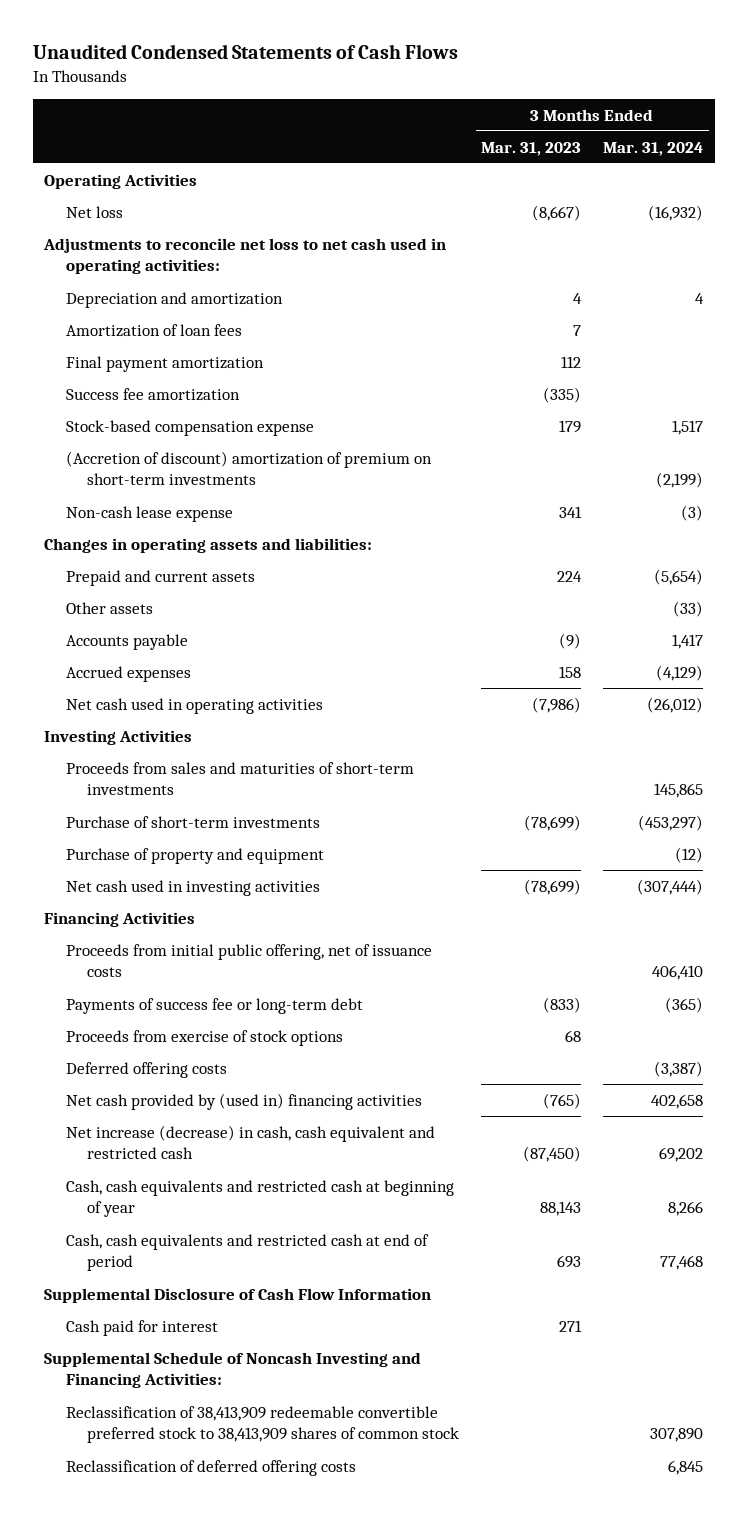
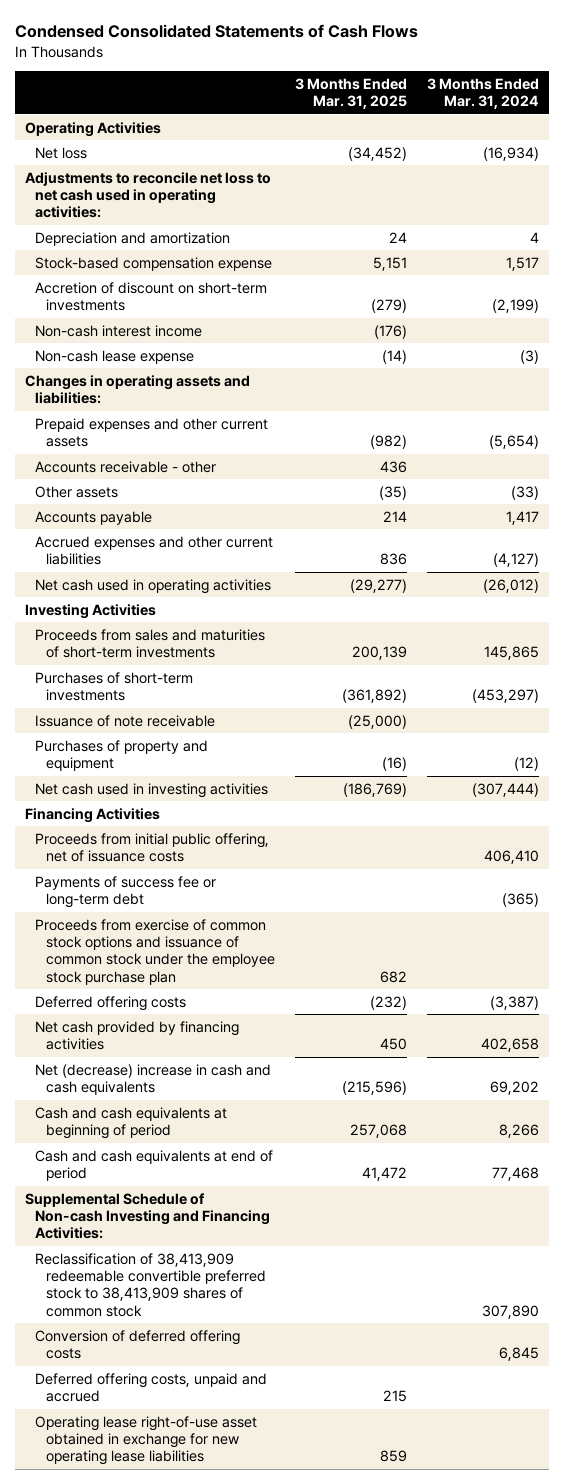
- Unaudited Condensed Statements of Cash Flows
+ Condensed Consolidated Statements of Cash Flows
- | 3 Months Ended Mar. 31, 2023 | 3 Months Ended Mar. 31, 2024
+ | 3 Months Ended Mar. 31, 2025 | 3 Months Ended Mar. 31, 2024
- Net loss | (8,667) | (16,932)
+ Net loss | (34,452) | (16,934)
- Amortization of loan fees | 7 |
- Final payment amortization | 112 |
- Success fee amortization | (335) |
- (Accretion of discount) amortization of premium on short-term investments | | (2,199)
+ Accretion of discount on short-term investments | (279) | (2,199)
+ Non-cash interest income | (176) |
- Prepaid and current assets | 224 | (5,654)
+ Prepaid expenses and other current assets | (982) | (5,654)
+ Accounts receivable - other | 436 |
- Accrued expenses | 158 | (4,129)
+ Accrued expenses and other current liabilities | 836 | (4,127)
- Purchase of short-term investments | (78,699) | (453,297)
- Purchase of property and equipment | | (12)
+ Purchases of short-term investments | (361,892) | (453,297)
+ Issuance of note receivable | (25,000) |
+ Purchases of property and equipment | (16) | (12)
- Proceeds from exercise of stock options | 68 |
+ Proceeds from exercise of common stock options and issuance of common stock under the employee stock purchase plan | 682 |
- Net cash provided by (used in) financing activities | (765) | 402,658
- Net increase (decrease) in cash, cash equivalent and restricted cash | (87,450) | 69,202
- Cash, cash equivalents and restricted cash at beginning of year | 88,143 | 8,266
- Cash, cash equivalents and restricted cash at end of period | 693 | 77,468
- Supplemental Disclosure of Cash Flow Information
- Cash paid for interest | 271 |
- Supplemental Schedule of Noncash Investing and Financing Activities:
+ Net cash provided by financing activities | 450 | 402,658
+ Net (decrease) increase in cash and cash equivalents | (215,596) | 69,202
+ Cash and cash equivalents at beginning of period | 257,068 | 8,266
+ Cash and cash equivalents at end of period | 41,472 | 77,468
+ Supplemental Schedule of Non-cash Investing and Financing Activities:
- Reclassification of deferred offering costs | | 6,845
+ Conversion of deferred offering costs | | 6,845
+ Deferred offering costs, unpaid and accrued | 215 |
+ Operating lease right-of-use asset obtained in exchange for new operating lease liabilities | 859 |

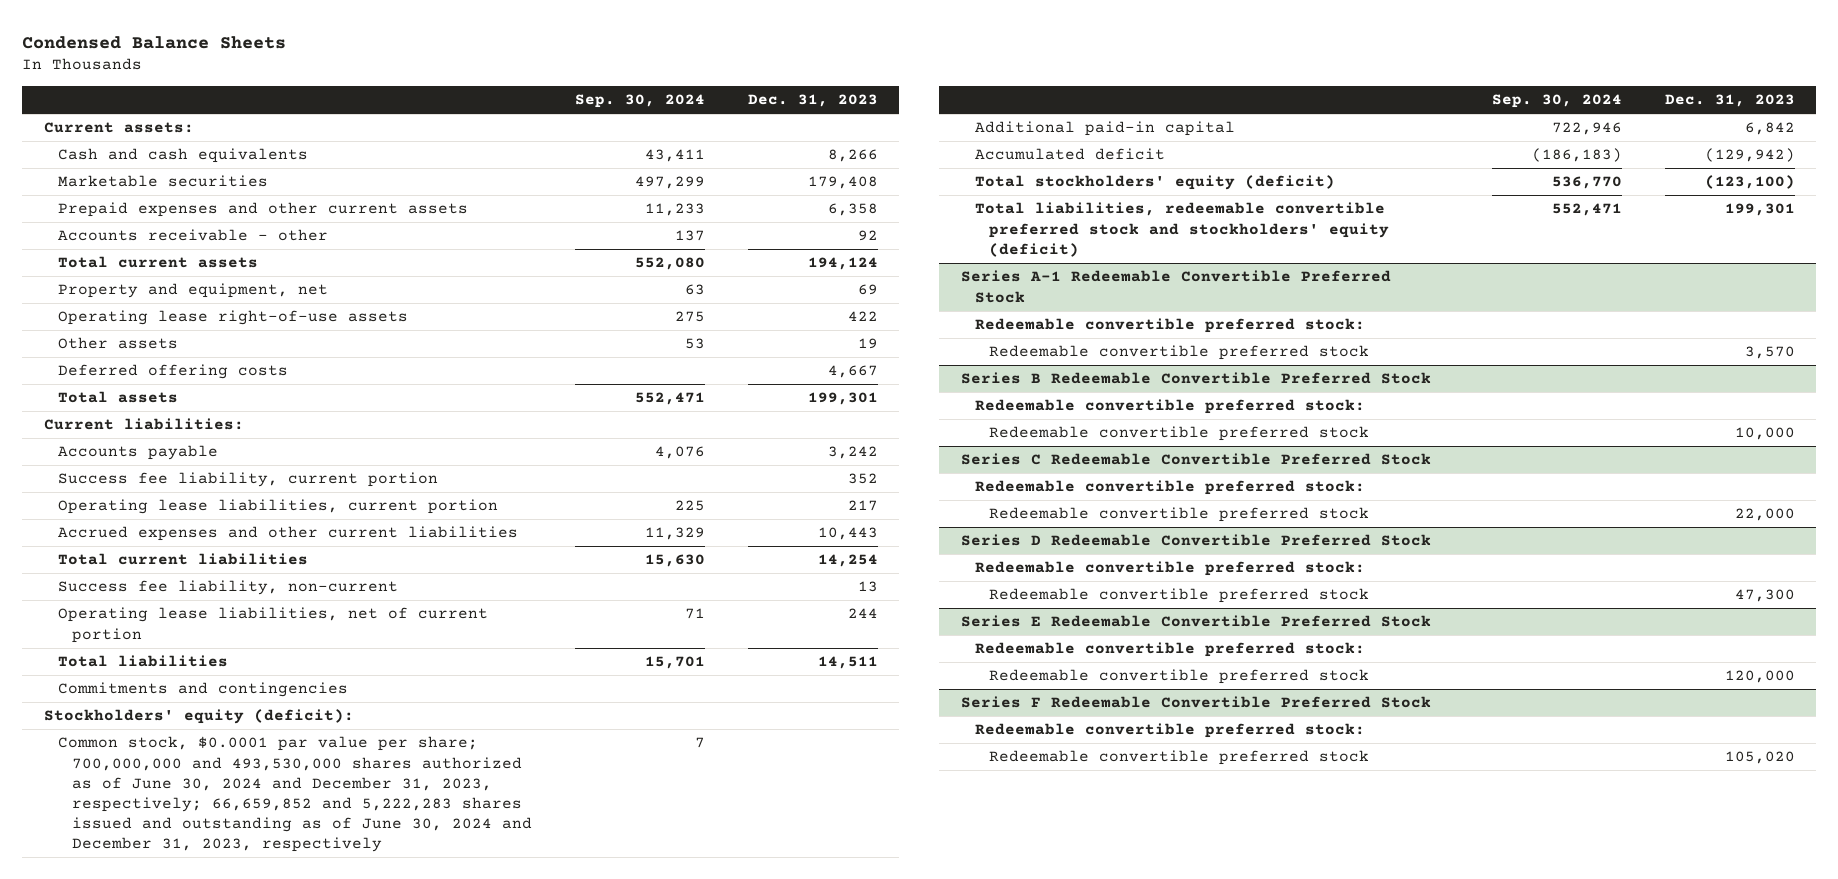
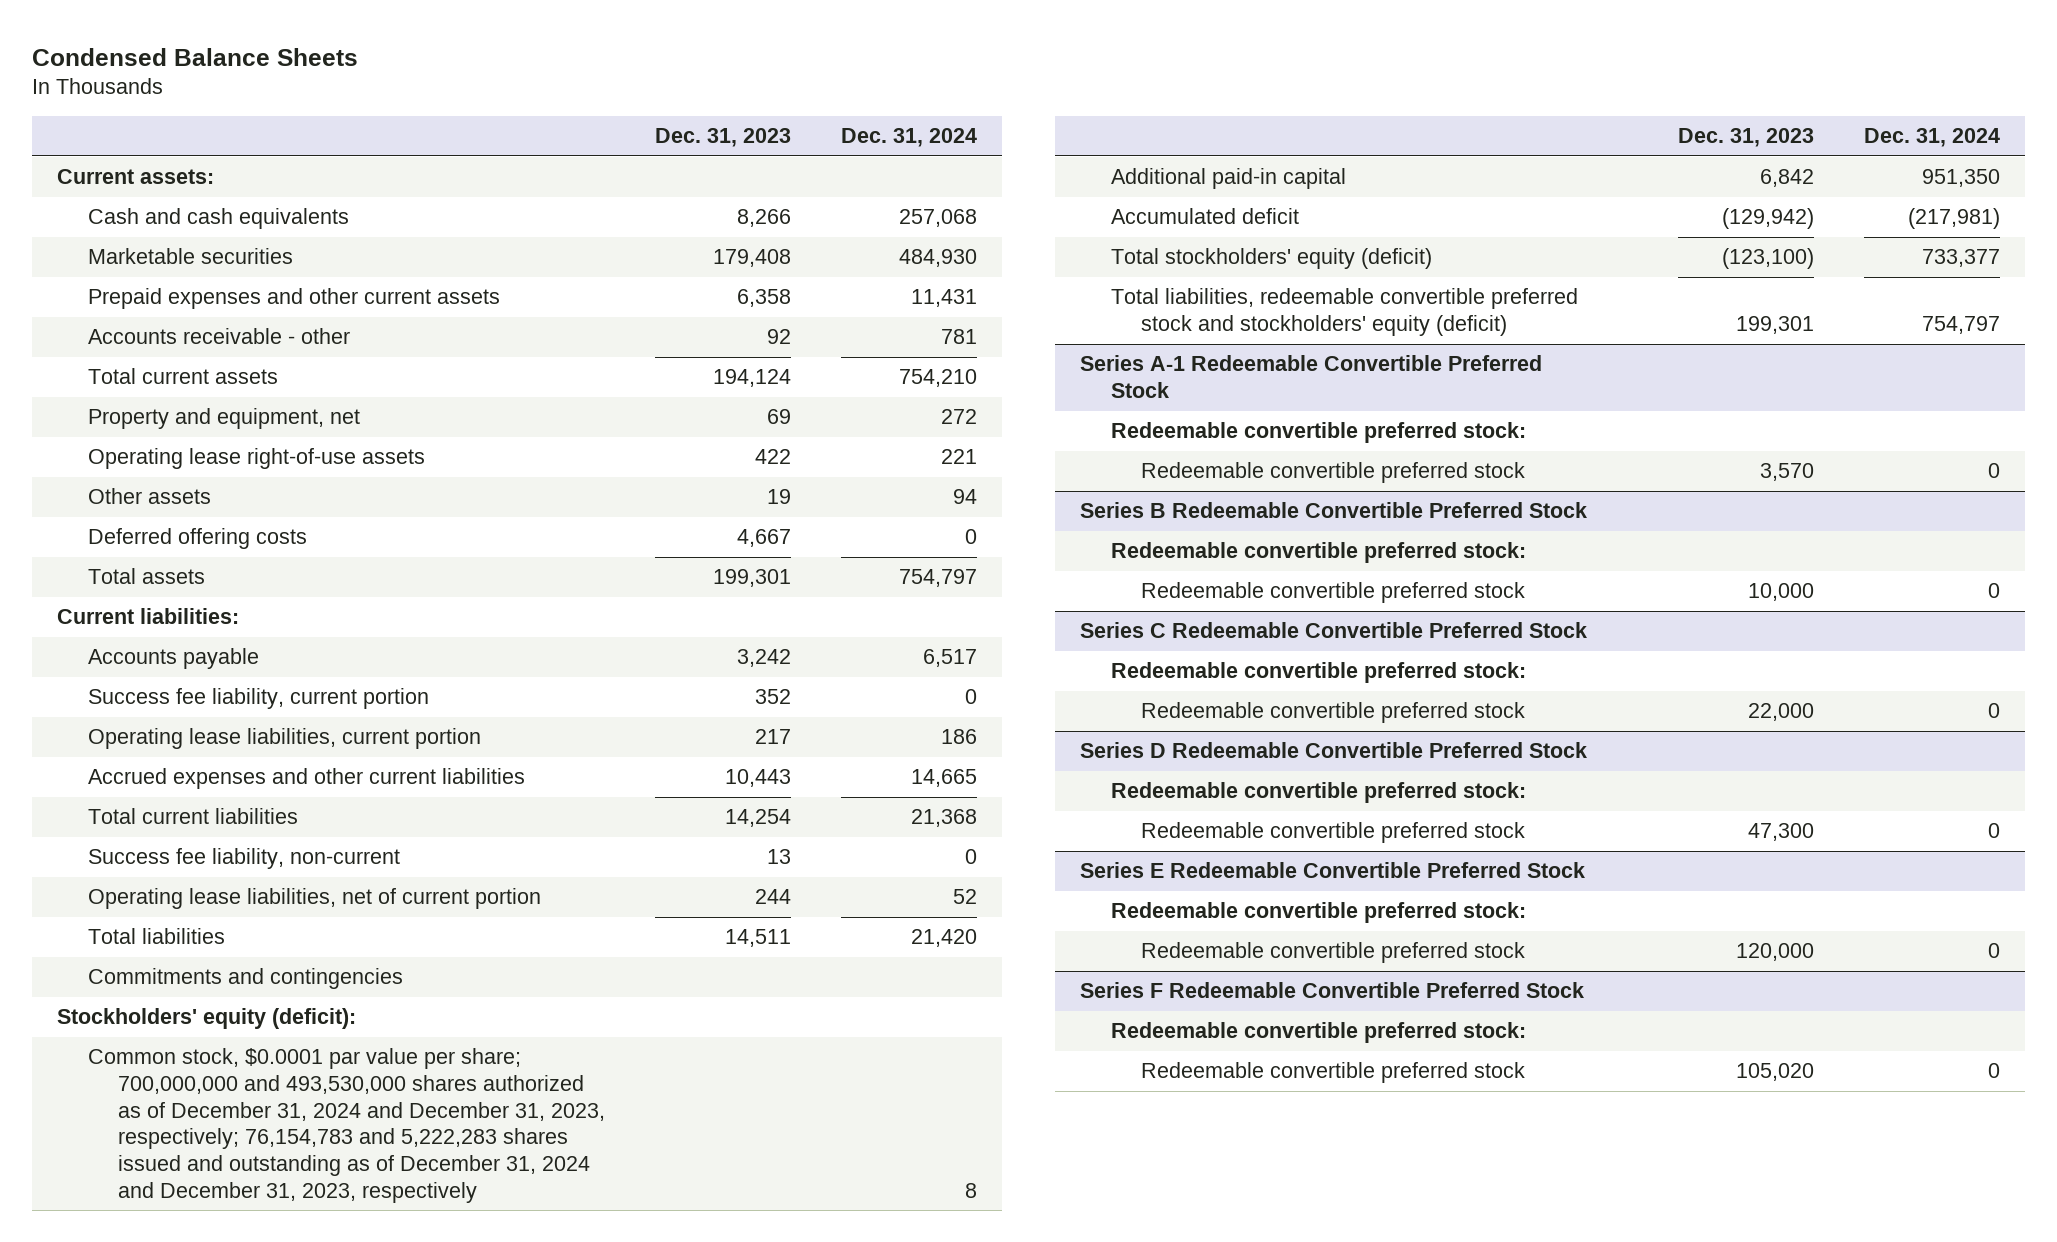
- | Sep. 30, 2024 | Dec. 31, 2023
+ | Dec. 31, 2023 | Dec. 31, 2024
- Common stock, $0.0001 par value per share; 700,000,000 and 493,530,000 shares authorized as of June 30, 2024 and December 31, 2023, respectively; 66,659,852 and 5,222,283 shares issued and outstanding as of June 30, 2024 and December 31, 2023, respectively | 7 |
+ Common stock, $0.0001 par value per share; 700,000,000 and 493,530,000 shares authorized as of December 31, 2024 and December 31, 2023, respectively; 76,154,783 and 5,222,283 shares issued and outstanding as of December 31, 2024 and December 31, 2023, respectively | | 8

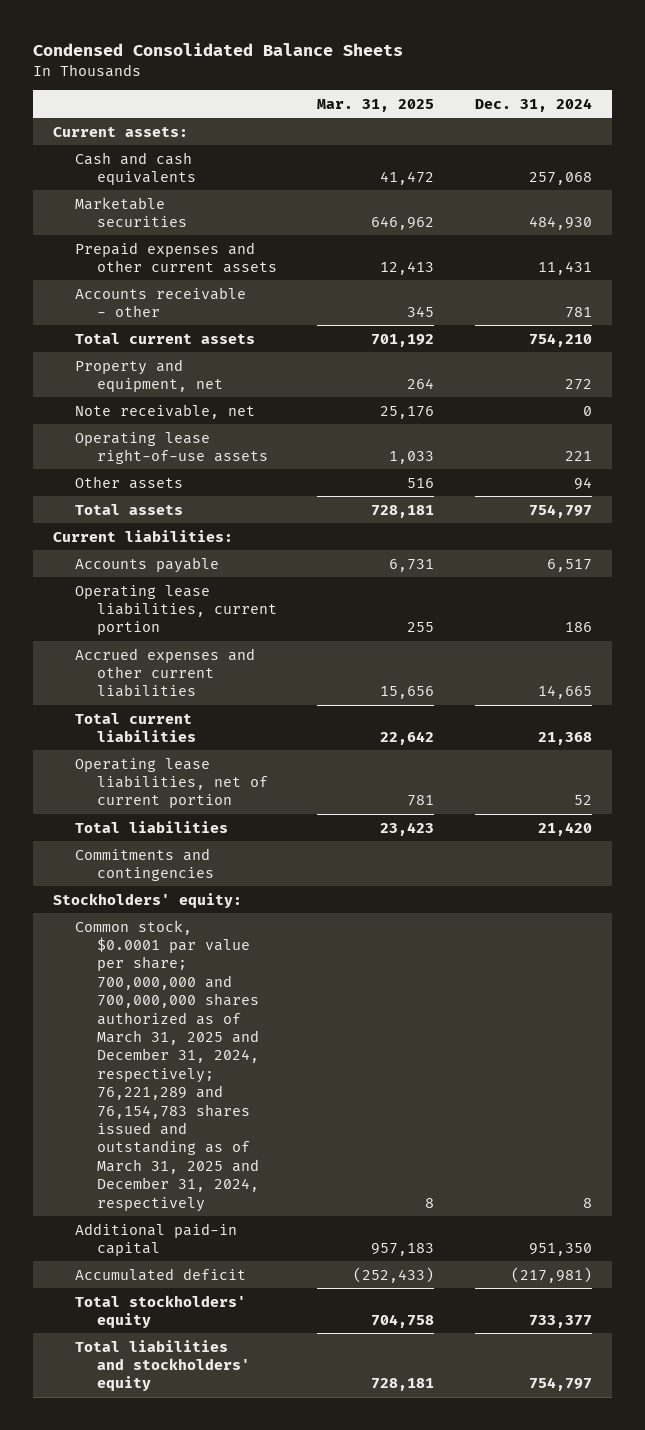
- Condensed Balance Sheets
+ Condensed Consolidated Balance Sheets
- | Dec. 31, 2023 | Dec. 31, 2024
+ | Mar. 31, 2025 | Dec. 31, 2024
+ Note receivable, net | 25,176 | 0
- Deferred offering costs | 4,667 | 0
- Success fee liability, current portion | 352 | 0
- Success fee liability, non-current | 13 | 0
- Stockholders' equity (deficit):
- Common stock, $0.0001 par value per share; 700,000,000 and 493,530,000 shares authorized as of December 31, 2024 and December 31, 2023, respectively; 76,154,783 and 5,222,283 shares issued and outstanding as of December 31, 2024 and December 31, 2023, respectively | | 8
+ Stockholders' equity:
+ Common stock, $0.0001 par value per share; 700,000,000 and 700,000,000 shares authorized as of March 31, 2025 and December 31, 2024, respectively; 76,221,289 and 76,154,783 shares issued and outstanding as of March 31, 2025 and December 31, 2024, respectively | 8 | 8
- Total stockholders' equity (deficit) | (123,100) | 733,377
- Total liabilities, redeemable convertible preferred stock and stockholders' equity (deficit) | 199,301 | 754,797
- Series A-1 Redeemable Convertible Preferred Stock
- Redeemable convertible preferred stock:
- Redeemable convertible preferred stock | 3,570 | 0
- Series B Redeemable Convertible Preferred Stock
- Redeemable convertible preferred stock:
- Redeemable convertible preferred stock | 10,000 | 0
- Series C Redeemable Convertible Preferred Stock
- Redeemable convertible preferred stock:
- Redeemable convertible preferred stock | 22,000 | 0
- Series D Redeemable Convertible Preferred Stock
- Redeemable convertible preferred stock:
- Redeemable convertible preferred stock | 47,300 | 0
- Series E Redeemable Convertible Preferred Stock
- Redeemable convertible preferred stock:
- Redeemable convertible preferred stock | 120,000 | 0
- Series F Redeemable Convertible Preferred Stock
- Redeemable convertible preferred stock:
- Redeemable convertible preferred stock | 105,020 | 0
+ Total stockholders' equity | 704,758 | 733,377
+ Total liabilities and stockholders' equity | 728,181 | 754,797

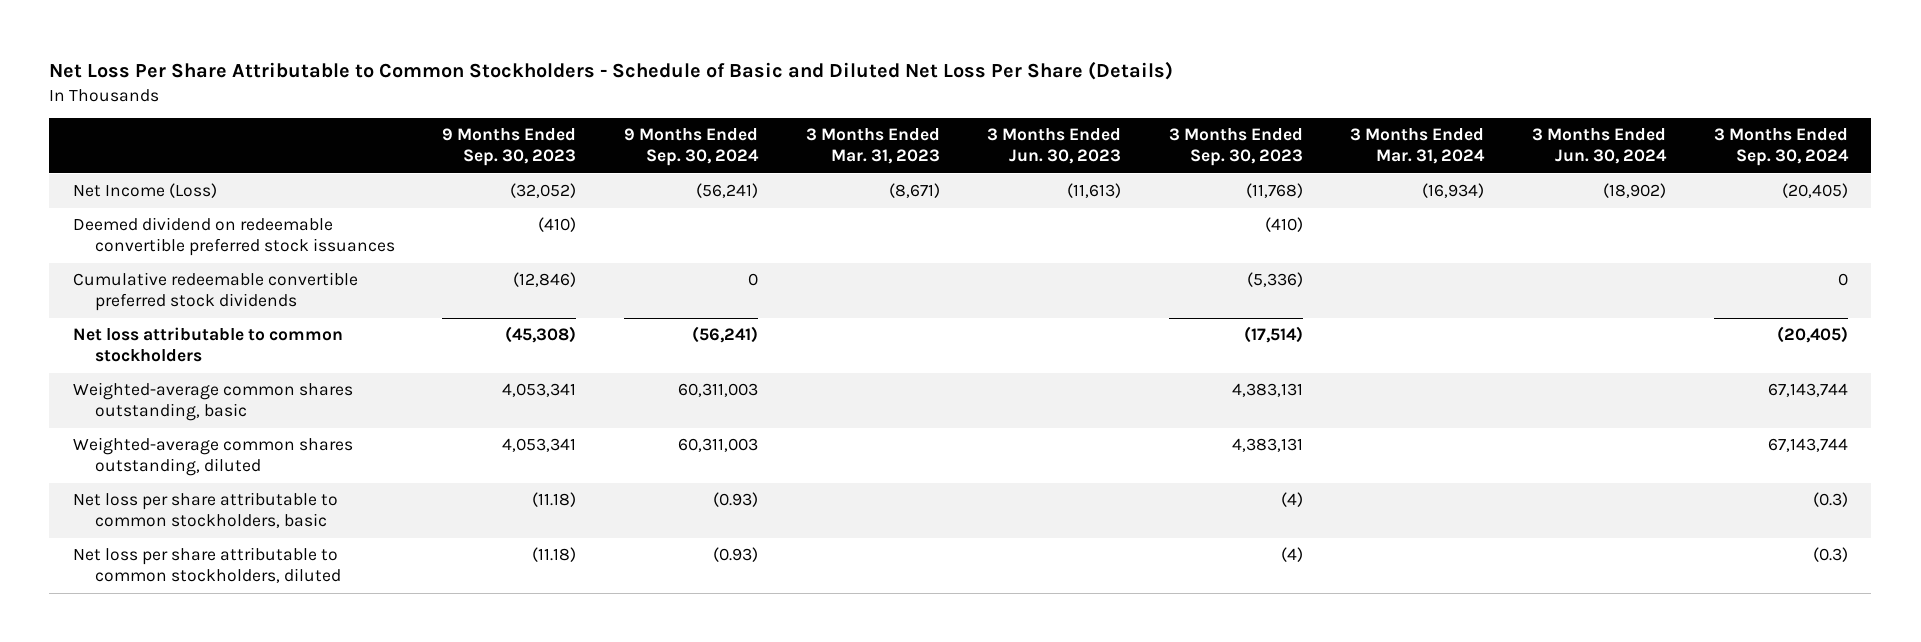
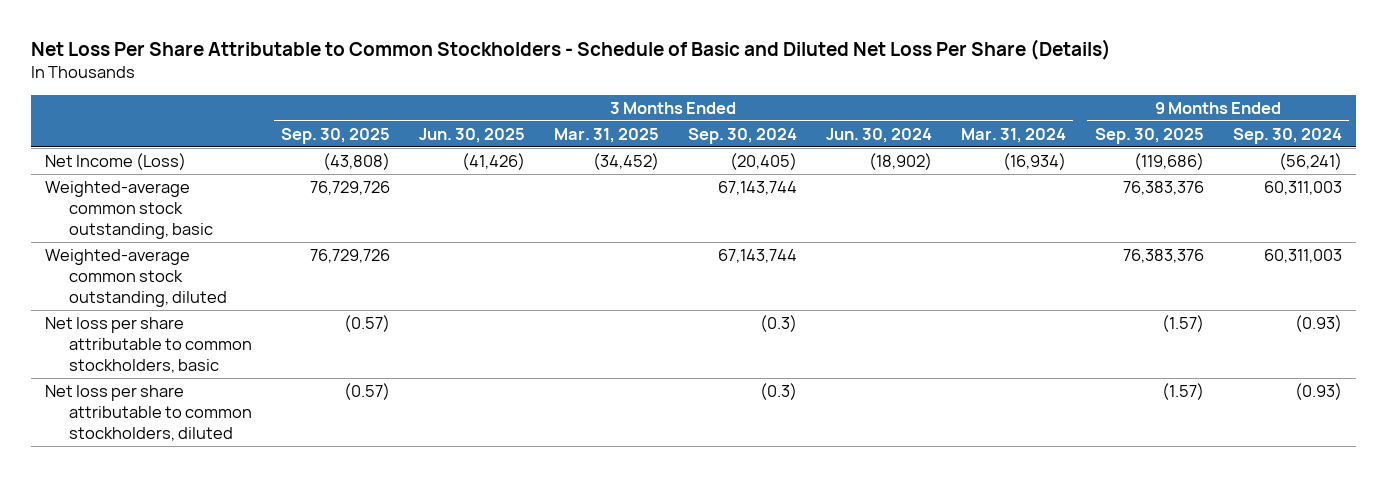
- | 9 Months Ended Sep. 30, 2023 | 9 Months Ended Sep. 30, 2024 | 3 Months Ended Mar. 31, 2023 | 3 Months Ended Jun. 30, 2023 | 3 Months Ended Sep. 30, 2023 | 3 Months Ended Mar. 31, 2024 | 3 Months Ended Jun. 30, 2024 | 3 Months Ended Sep. 30, 2024
+ | 3 Months Ended Sep. 30, 2025 | 3 Months Ended Jun. 30, 2025 | 3 Months Ended Mar. 31, 2025 | 3 Months Ended Sep. 30, 2024 | 3 Months Ended Jun. 30, 2024 | 3 Months Ended Mar. 31, 2024 | 9 Months Ended Sep. 30, 2025 | 9 Months Ended Sep. 30, 2024
- Deemed dividend on redeemable convertible preferred stock issuances | (410) | | | | (410) | | |
- Cumulative redeemable convertible preferred stock dividends | (12,846) | 0 | | | (5,336) | | | 0
- Net loss attributable to common stockholders | (45,308) | (56,241) | | | (17,514) | | | (20,405)
- Weighted-average common shares outstanding, basic | 4,053,341 | 60,311,003 | | | 4,383,131 | | | 67,143,744
- Weighted-average common shares outstanding, diluted | 4,053,341 | 60,311,003 | | | 4,383,131 | | | 67,143,744
+ Weighted-average common stock outstanding, basic | 76,729,726 | | | 67,143,744 | | | 76,383,376 | 60,311,003
+ Weighted-average common stock outstanding, diluted | 76,729,726 | | | 67,143,744 | | | 76,383,376 | 60,311,003

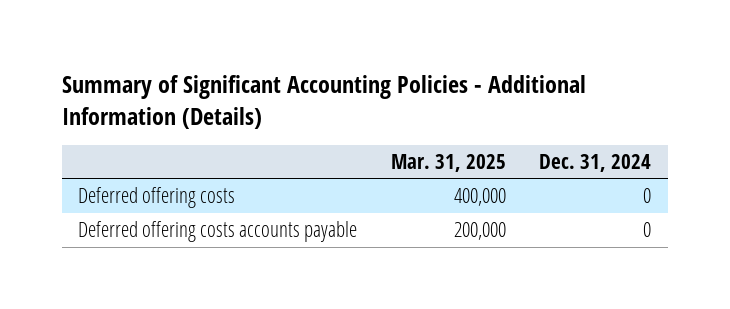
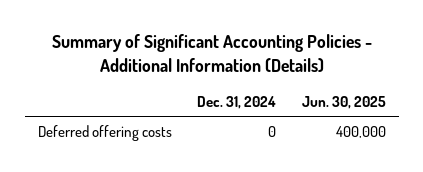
- | Mar. 31, 2025 | Dec. 31, 2024
+ | Dec. 31, 2024 | Jun. 30, 2025
- Deferred offering costs accounts payable | 200,000 | 0

